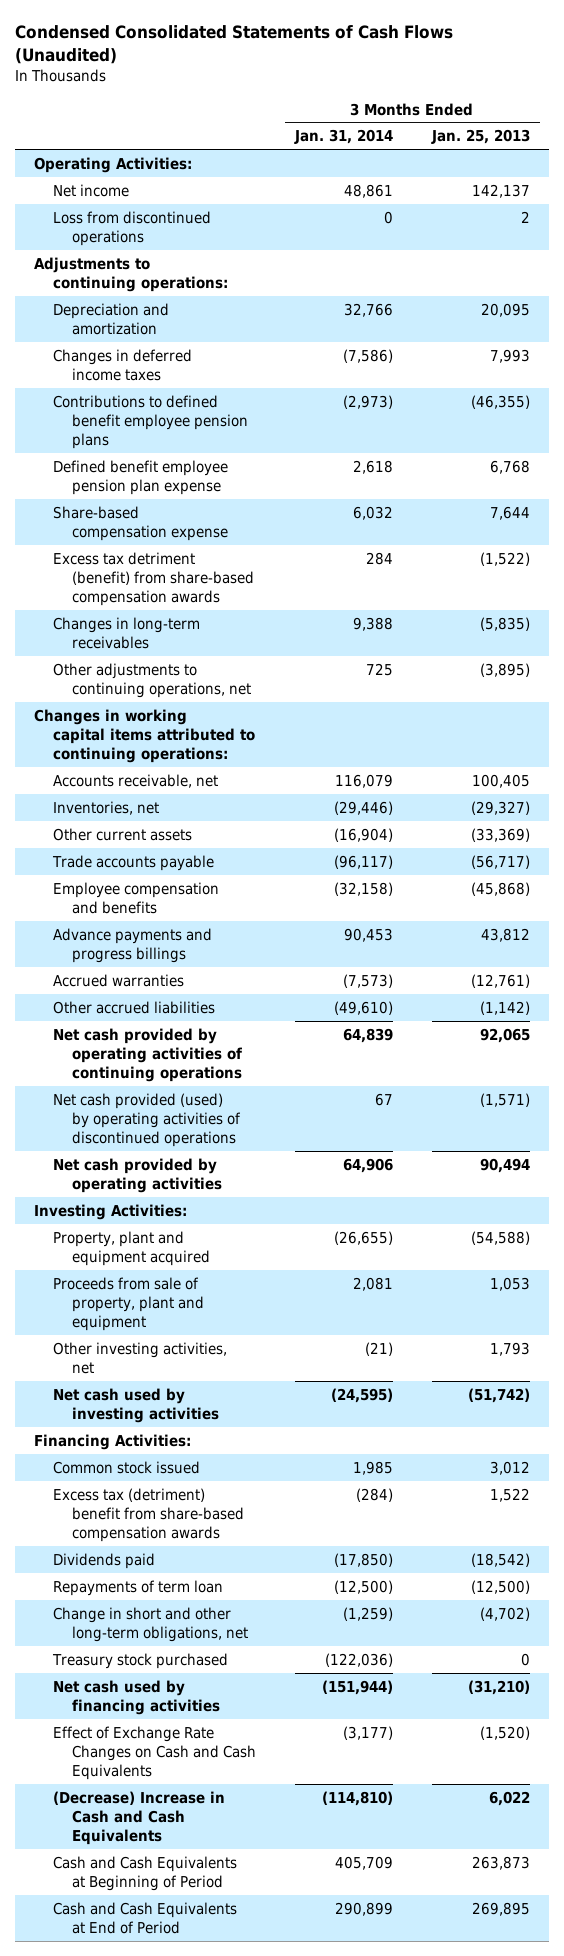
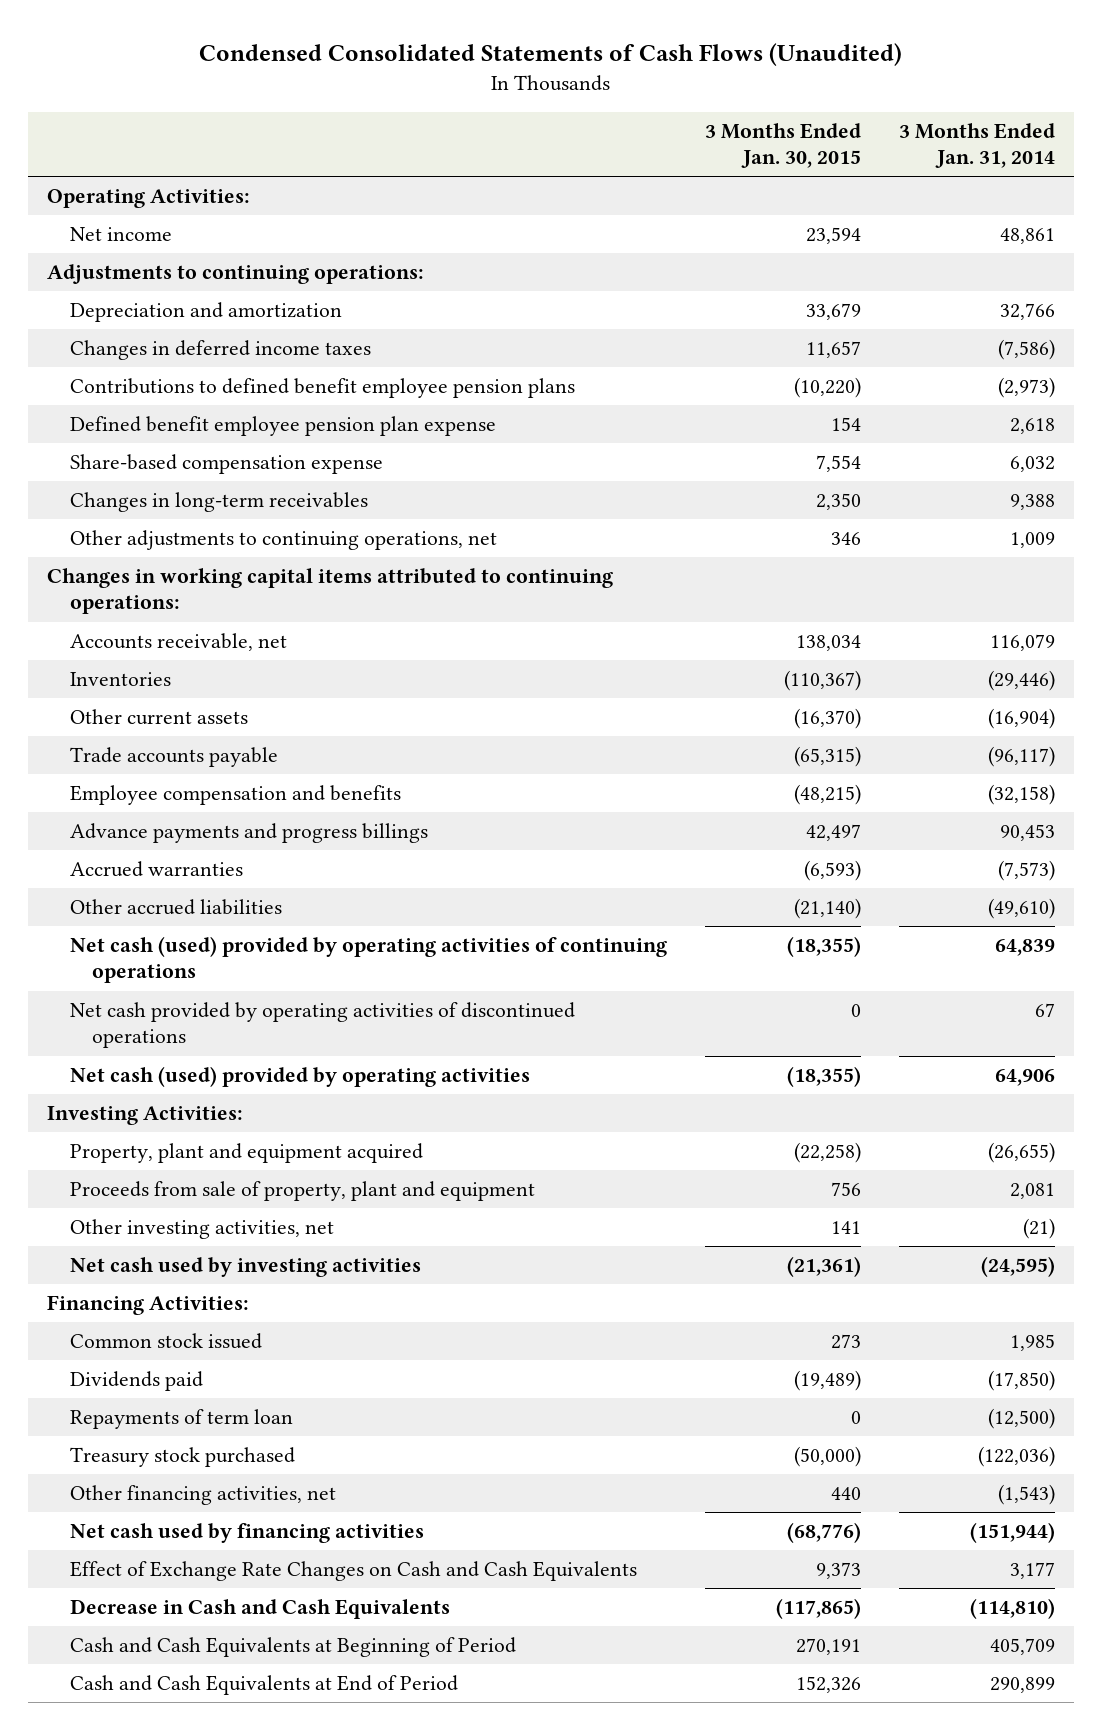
- | 3 Months Ended Jan. 31, 2014 | 3 Months Ended Jan. 25, 2013
+ | 3 Months Ended Jan. 30, 2015 | 3 Months Ended Jan. 31, 2014
- Loss from discontinued operations | 0 | 2
- Excess tax detriment (benefit) from share-based compensation awards | 284 | (1,522)
- Other adjustments to continuing operations, net | 725 | (3,895)
+ Other adjustments to continuing operations, net | 346 | 1,009
- Inventories, net | (29,446) | (29,327)
+ Inventories | (110,367) | (29,446)
- Net cash provided by operating activities of continuing operations | 64,839 | 92,065
- Net cash provided (used) by operating activities of discontinued operations | 67 | (1,571)
- Net cash provided by operating activities | 64,906 | 90,494
+ Net cash (used) provided by operating activities of continuing operations | (18,355) | 64,839
+ Net cash provided by operating activities of discontinued operations | 0 | 67
+ Net cash (used) provided by operating activities | (18,355) | 64,906
- Excess tax (detriment) benefit from share-based compensation awards | (284) | 1,522
- Change in short and other long-term obligations, net | (1,259) | (4,702)
+ Other financing activities, net | 440 | (1,543)
- Effect of Exchange Rate Changes on Cash and Cash Equivalents | (3,177) | (1,520)
- (Decrease) Increase in Cash and Cash Equivalents | (114,810) | 6,022
+ Effect of Exchange Rate Changes on Cash and Cash Equivalents | 9,373 | 3,177
+ Decrease in Cash and Cash Equivalents | (117,865) | (114,810)

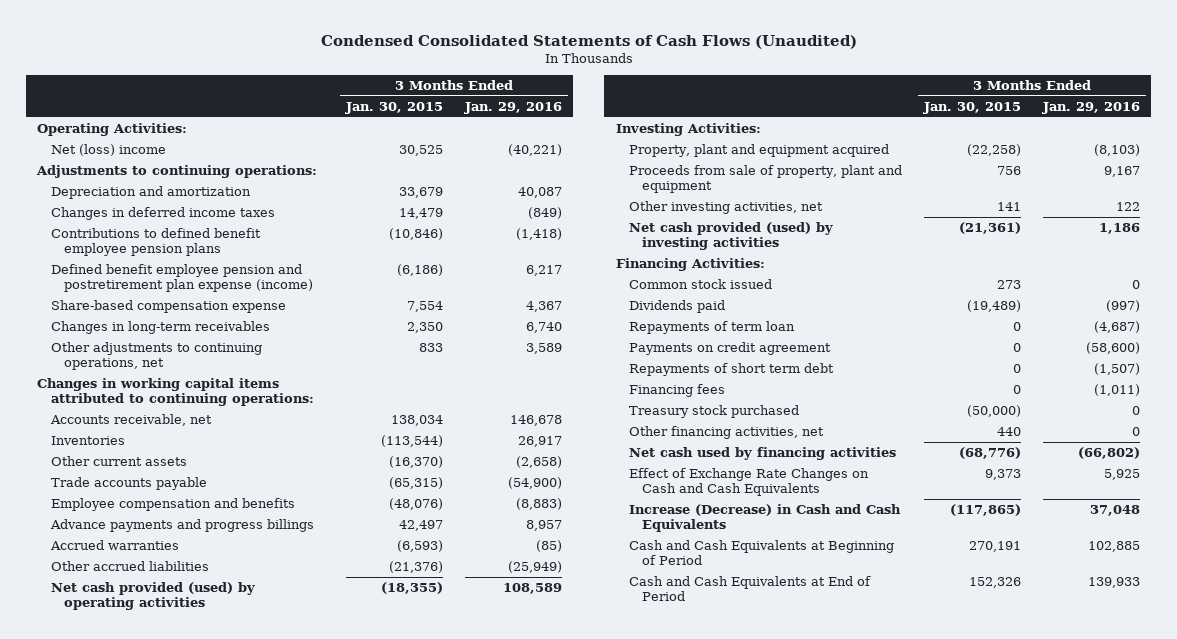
- | 3 Months Ended Jan. 30, 2015 | 3 Months Ended Jan. 31, 2014
+ | 3 Months Ended Jan. 30, 2015 | 3 Months Ended Jan. 29, 2016
- Net income | 23,594 | 48,861
+ Net (loss) income | 30,525 | (40,221)
- Changes in deferred income taxes | 11,657 | (7,586)
- Contributions to defined benefit employee pension plans | (10,220) | (2,973)
- Defined benefit employee pension plan expense | 154 | 2,618
+ Changes in deferred income taxes | 14,479 | (849)
+ Contributions to defined benefit employee pension plans | (10,846) | (1,418)
+ Defined benefit employee pension and postretirement plan expense (income) | (6,186) | 6,217
- Other adjustments to continuing operations, net | 346 | 1,009
+ Other adjustments to continuing operations, net | 833 | 3,589
- Inventories | (110,367) | (29,446)
+ Inventories | (113,544) | 26,917
- Employee compensation and benefits | (48,215) | (32,158)
+ Employee compensation and benefits | (48,076) | (8,883)
- Other accrued liabilities | (21,140) | (49,610)
- Net cash (used) provided by operating activities of continuing operations | (18,355) | 64,839
- Net cash provided by operating activities of discontinued operations | 0 | 67
- Net cash (used) provided by operating activities | (18,355) | 64,906
+ Other accrued liabilities | (21,376) | (25,949)
+ Net cash provided (used) by operating activities | (18,355) | 108,589
- Net cash used by investing activities | (21,361) | (24,595)
+ Net cash provided (used) by investing activities | (21,361) | 1,186
+ Payments on credit agreement | 0 | (58,600)
+ Repayments of short term debt | 0 | (1,507)
+ Financing fees | 0 | (1,011)
- Decrease in Cash and Cash Equivalents | (117,865) | (114,810)
+ Increase (Decrease) in Cash and Cash Equivalents | (117,865) | 37,048

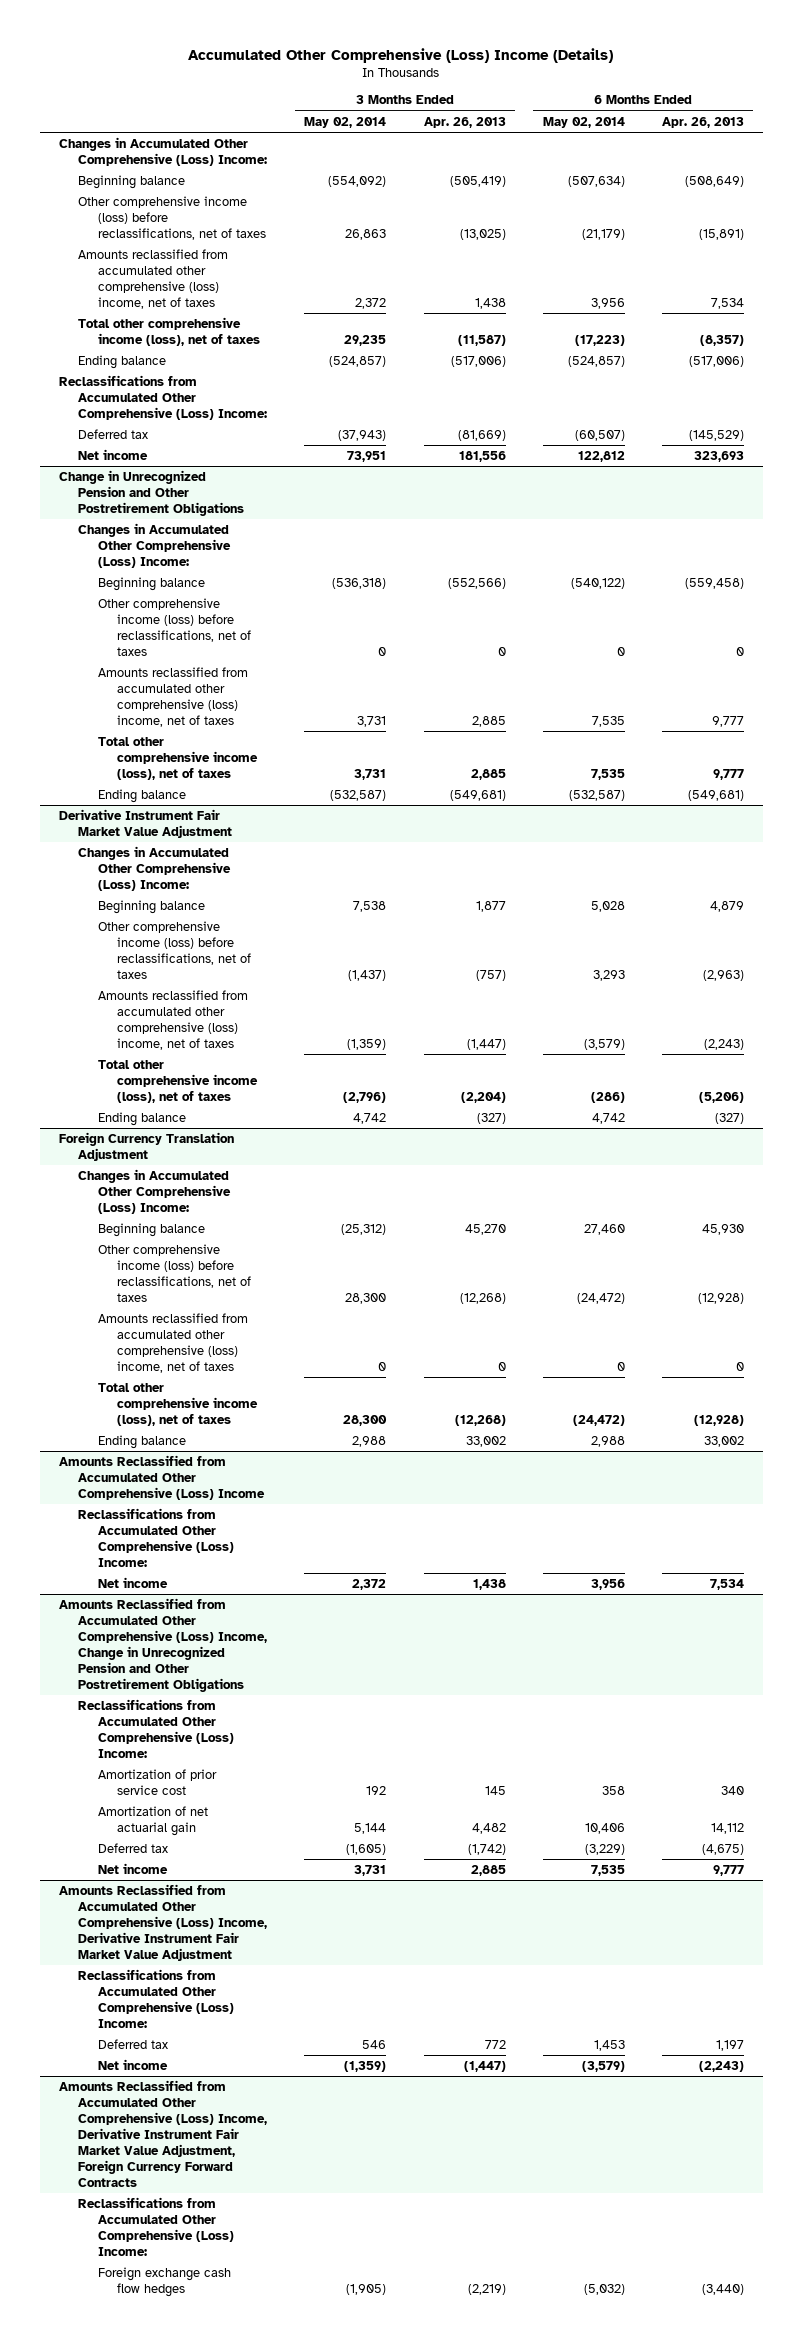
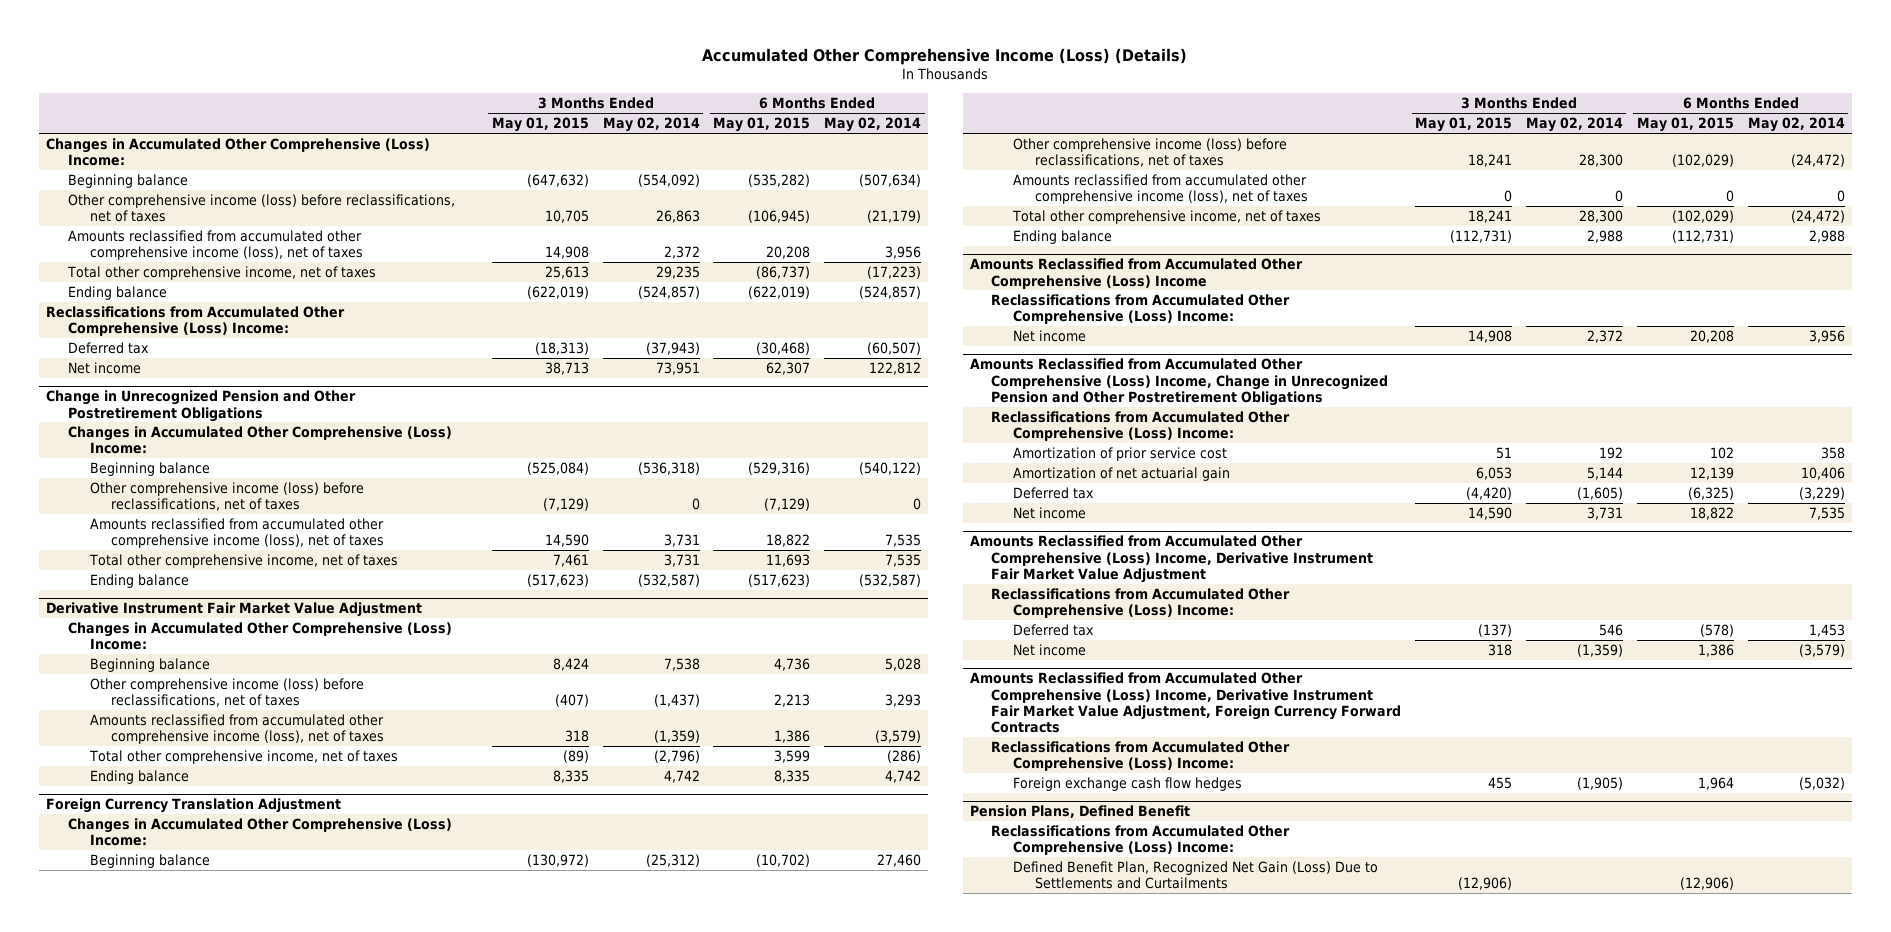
- Accumulated Other Comprehensive (Loss) Income (Details)
+ Accumulated Other Comprehensive Income (Loss) (Details)
- | 3 Months Ended May 02, 2014 | 3 Months Ended Apr. 26, 2013 | 6 Months Ended May 02, 2014 | 6 Months Ended Apr. 26, 2013
+ | 3 Months Ended May 01, 2015 | 3 Months Ended May 02, 2014 | 6 Months Ended May 01, 2015 | 6 Months Ended May 02, 2014
- Amounts reclassified from accumulated other comprehensive (loss) income, net of taxes | 2,372 | 1,438 | 3,956 | 7,534
- Total other comprehensive income (loss), net of taxes | 29,235 | (11,587) | (17,223) | (8,357)
+ Amounts reclassified from accumulated other comprehensive income (loss), net of taxes | 14,908 | 2,372 | 20,208 | 3,956
+ Total other comprehensive income, net of taxes | 25,613 | 29,235 | (86,737) | (17,223)
@ Change in Unrecognized Pension and Other Postretirement Obligations
- Amounts reclassified from accumulated other comprehensive (loss) income, net of taxes | 3,731 | 2,885 | 7,535 | 9,777
- Total other comprehensive income (loss), net of taxes | 3,731 | 2,885 | 7,535 | 9,777
+ Amounts reclassified from accumulated other comprehensive income (loss), net of taxes | 14,590 | 3,731 | 18,822 | 7,535
+ Total other comprehensive income, net of taxes | 7,461 | 3,731 | 11,693 | 7,535
@ Derivative Instrument Fair Market Value Adjustment
- Amounts reclassified from accumulated other comprehensive (loss) income, net of taxes | (1,359) | (1,447) | (3,579) | (2,243)
- Total other comprehensive income (loss), net of taxes | (2,796) | (2,204) | (286) | (5,206)
+ Amounts reclassified from accumulated other comprehensive income (loss), net of taxes | 318 | (1,359) | 1,386 | (3,579)
+ Total other comprehensive income, net of taxes | (89) | (2,796) | 3,599 | (286)
@ Foreign Currency Translation Adjustment
- Amounts reclassified from accumulated other comprehensive (loss) income, net of taxes | 0 | 0 | 0 | 0
- Total other comprehensive income (loss), net of taxes | 28,300 | (12,268) | (24,472) | (12,928)
+ Amounts reclassified from accumulated other comprehensive income (loss), net of taxes | 0 | 0 | 0 | 0
+ Total other comprehensive income, net of taxes | 18,241 | 28,300 | (102,029) | (24,472)
+ Pension Plans, Defined Benefit
+ Reclassifications from Accumulated Other Comprehensive (Loss) Income:
+ Defined Benefit Plan, Recognized Net Gain (Loss) Due to Settlements and Curtailments | (12,906) | | (12,906) |

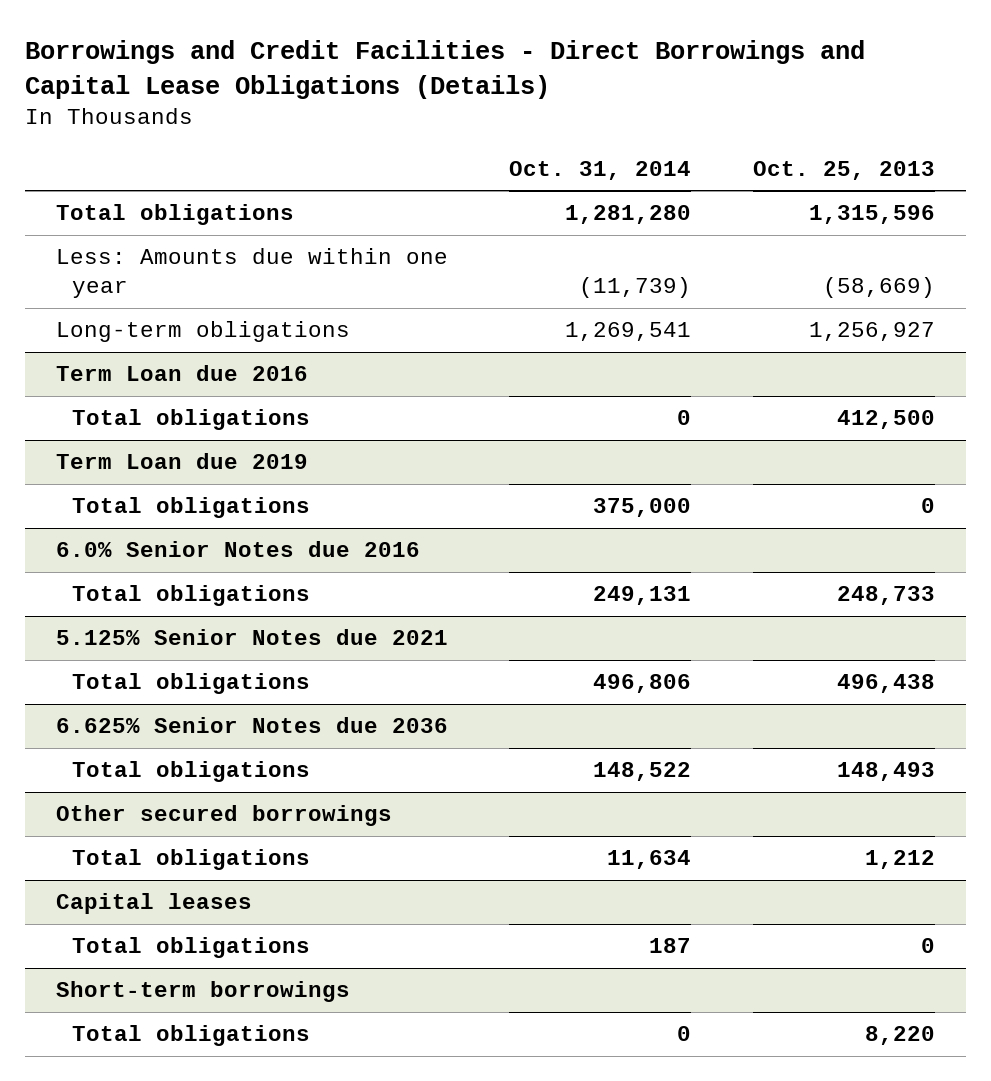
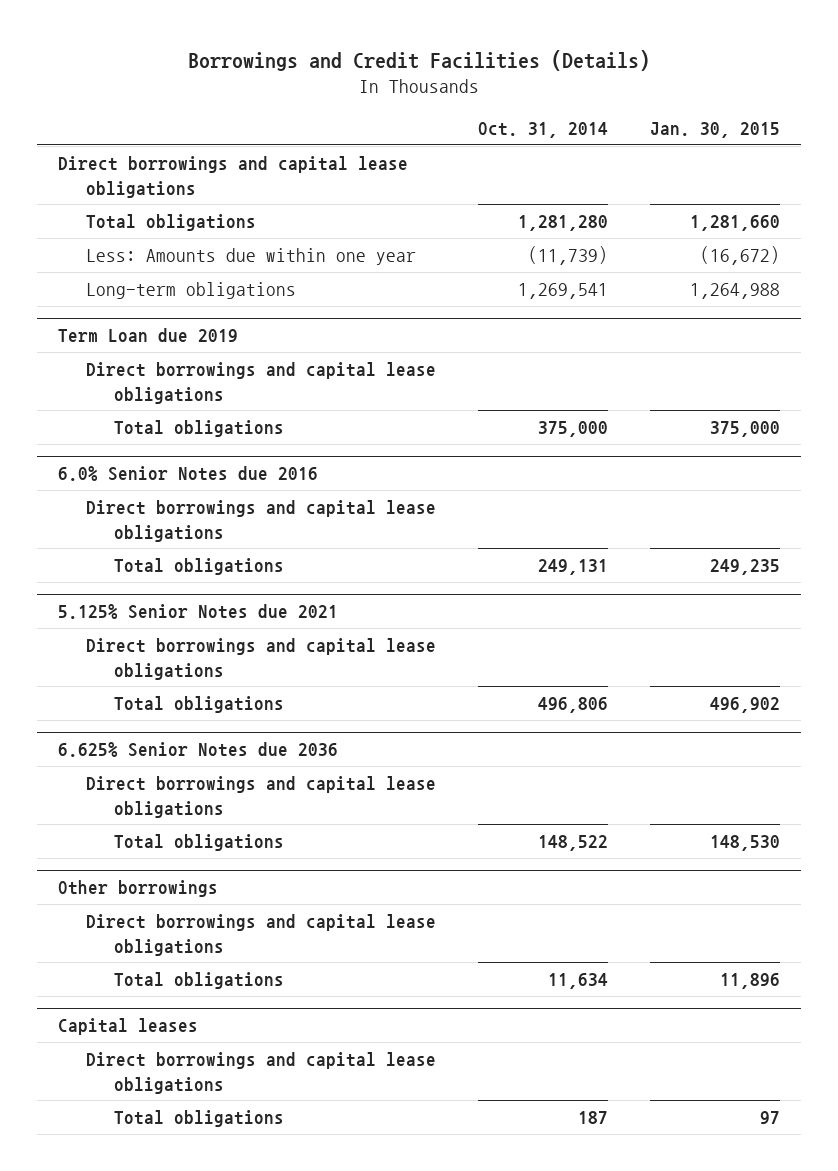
- Borrowings and Credit Facilities - Direct Borrowings and Capital Lease Obligations (Details)
+ Borrowings and Credit Facilities (Details)
- | Oct. 31, 2014 | Oct. 25, 2013
+ | Oct. 31, 2014 | Jan. 30, 2015
+ Direct borrowings and capital lease obligations
- Term Loan due 2016
- Total obligations | 0 | 412,500
@ Term Loan due 2019
+ Direct borrowings and capital lease obligations
@ 6.0% Senior Notes due 2016
+ Direct borrowings and capital lease obligations
@ 5.125% Senior Notes due 2021
+ Direct borrowings and capital lease obligations
@ 6.625% Senior Notes due 2036
+ Direct borrowings and capital lease obligations
- Other secured borrowings
+ Other borrowings
+ Direct borrowings and capital lease obligations
@ Capital leases
+ Direct borrowings and capital lease obligations
- Short-term borrowings
- Total obligations | 0 | 8,220

